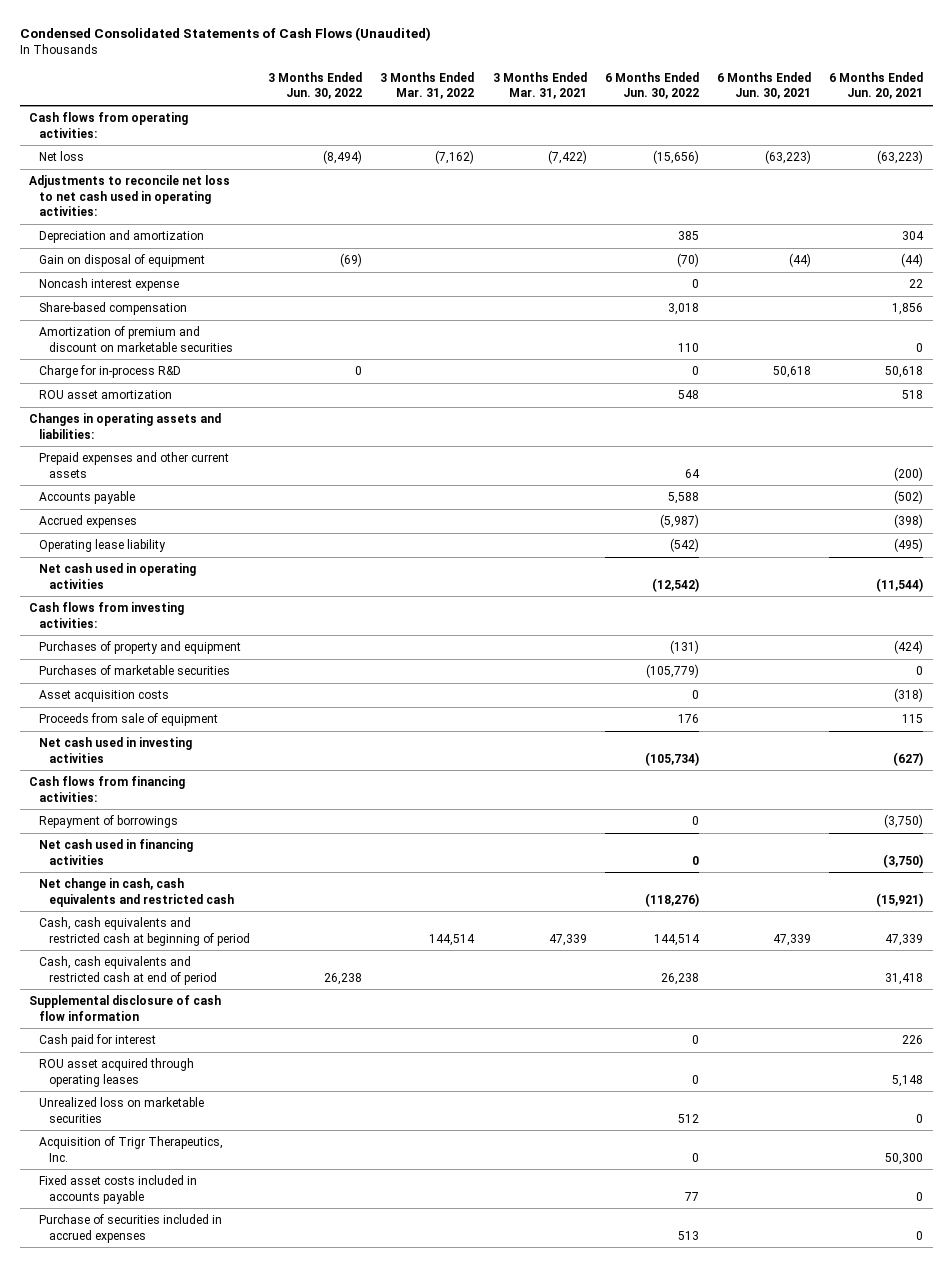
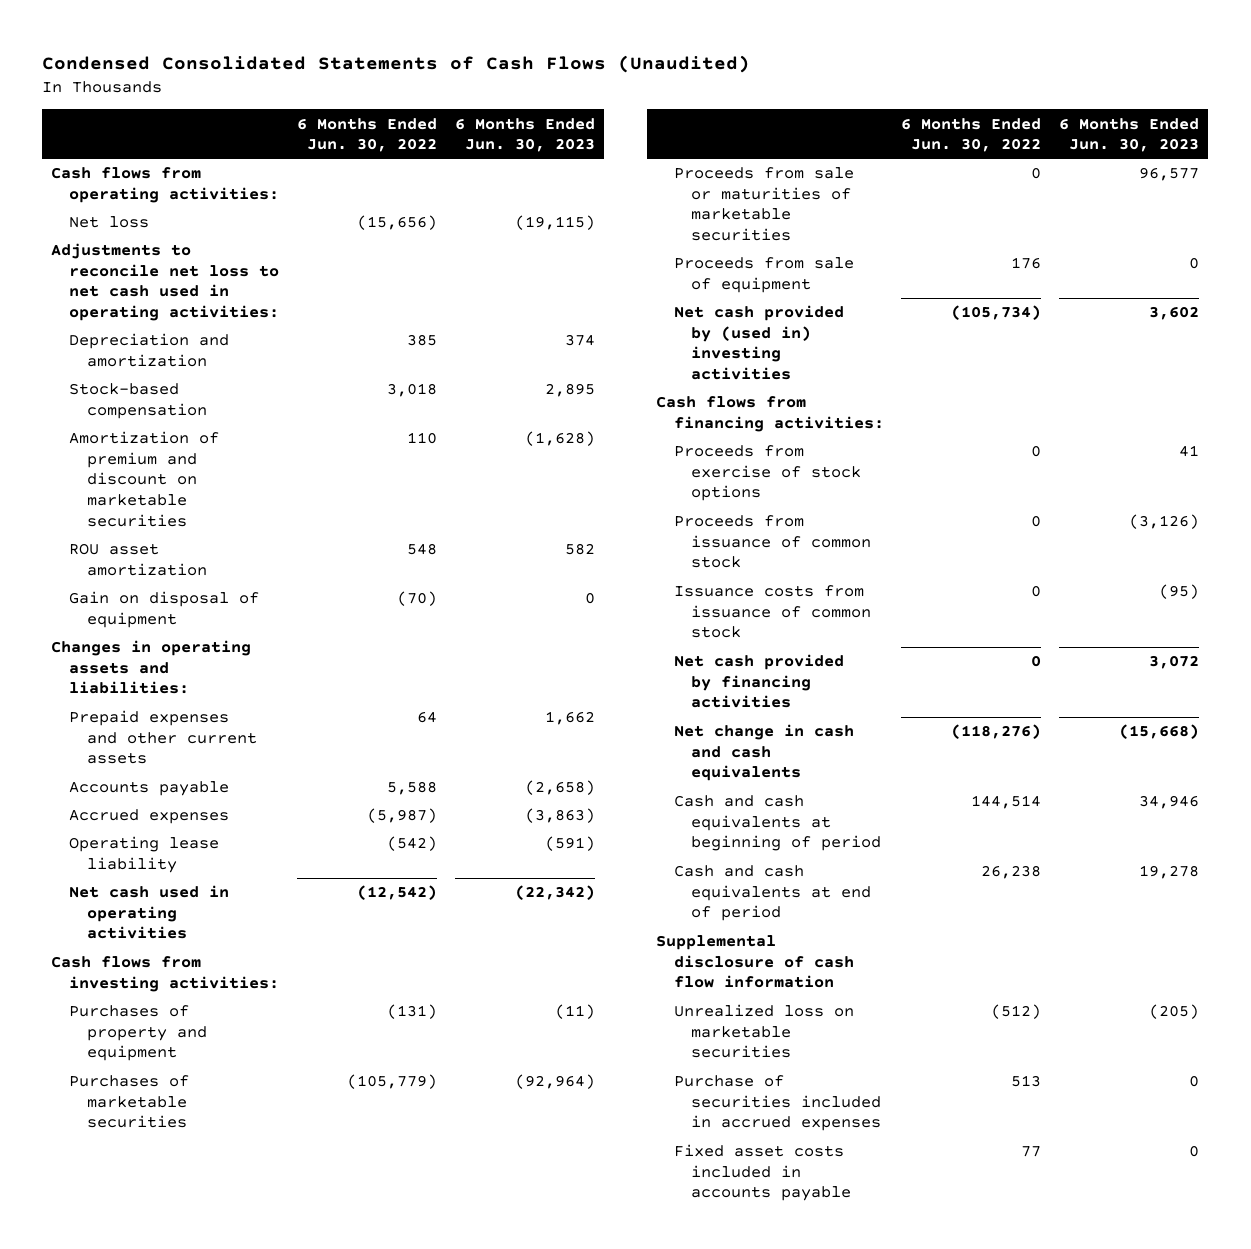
- | 3 Months Ended Jun. 30, 2022 | 3 Months Ended Mar. 31, 2022 | 3 Months Ended Mar. 31, 2021 | 6 Months Ended Jun. 30, 2022 | 6 Months Ended Jun. 30, 2021 | 6 Months Ended Jun. 20, 2021
+ | 6 Months Ended Jun. 30, 2022 | 6 Months Ended Jun. 30, 2023
- Noncash interest expense | | | | 0 | | 22
- Share-based compensation | | | | 3,018 | | 1,856
+ Stock-based compensation | 3,018 | 2,895
- Charge for in-process R&D | 0 | | | 0 | 50,618 | 50,618
moved down: Gain on disposal of equipment | (70) | 0
- Asset acquisition costs | | | | 0 | | (318)
+ Proceeds from sale or maturities of marketable securities | 0 | 96,577
- Net cash used in investing activities | | | | (105,734) | | (627)
+ Net cash provided by (used in) investing activities | (105,734) | 3,602
- Repayment of borrowings | | | | 0 | | (3,750)
- Net cash used in financing activities | | | | 0 | | (3,750)
- Net change in cash, cash equivalents and restricted cash | | | | (118,276) | | (15,921)
- Cash, cash equivalents and restricted cash at beginning of period | | 144,514 | 47,339 | 144,514 | 47,339 | 47,339
- Cash, cash equivalents and restricted cash at end of period | 26,238 | | | 26,238 | | 31,418
+ Proceeds from exercise of stock options | 0 | 41
+ Proceeds from issuance of common stock | 0 | (3,126)
+ Issuance costs from issuance of common stock | 0 | (95)
+ Net cash provided by financing activities | 0 | 3,072
+ Net change in cash and cash equivalents | (118,276) | (15,668)
+ Cash and cash equivalents at beginning of period | 144,514 | 34,946
+ Cash and cash equivalents at end of period | 26,238 | 19,278
- Cash paid for interest | | | | 0 | | 226
- ROU asset acquired through operating leases | | | | 0 | | 5,148
- Unrealized loss on marketable securities | | | | 512 | | 0
- Acquisition of Trigr Therapeutics, Inc. | | | | 0 | | 50,300
+ Unrealized loss on marketable securities | (512) | (205)
moved down: Fixed asset costs included in accounts payable | 77 | 0

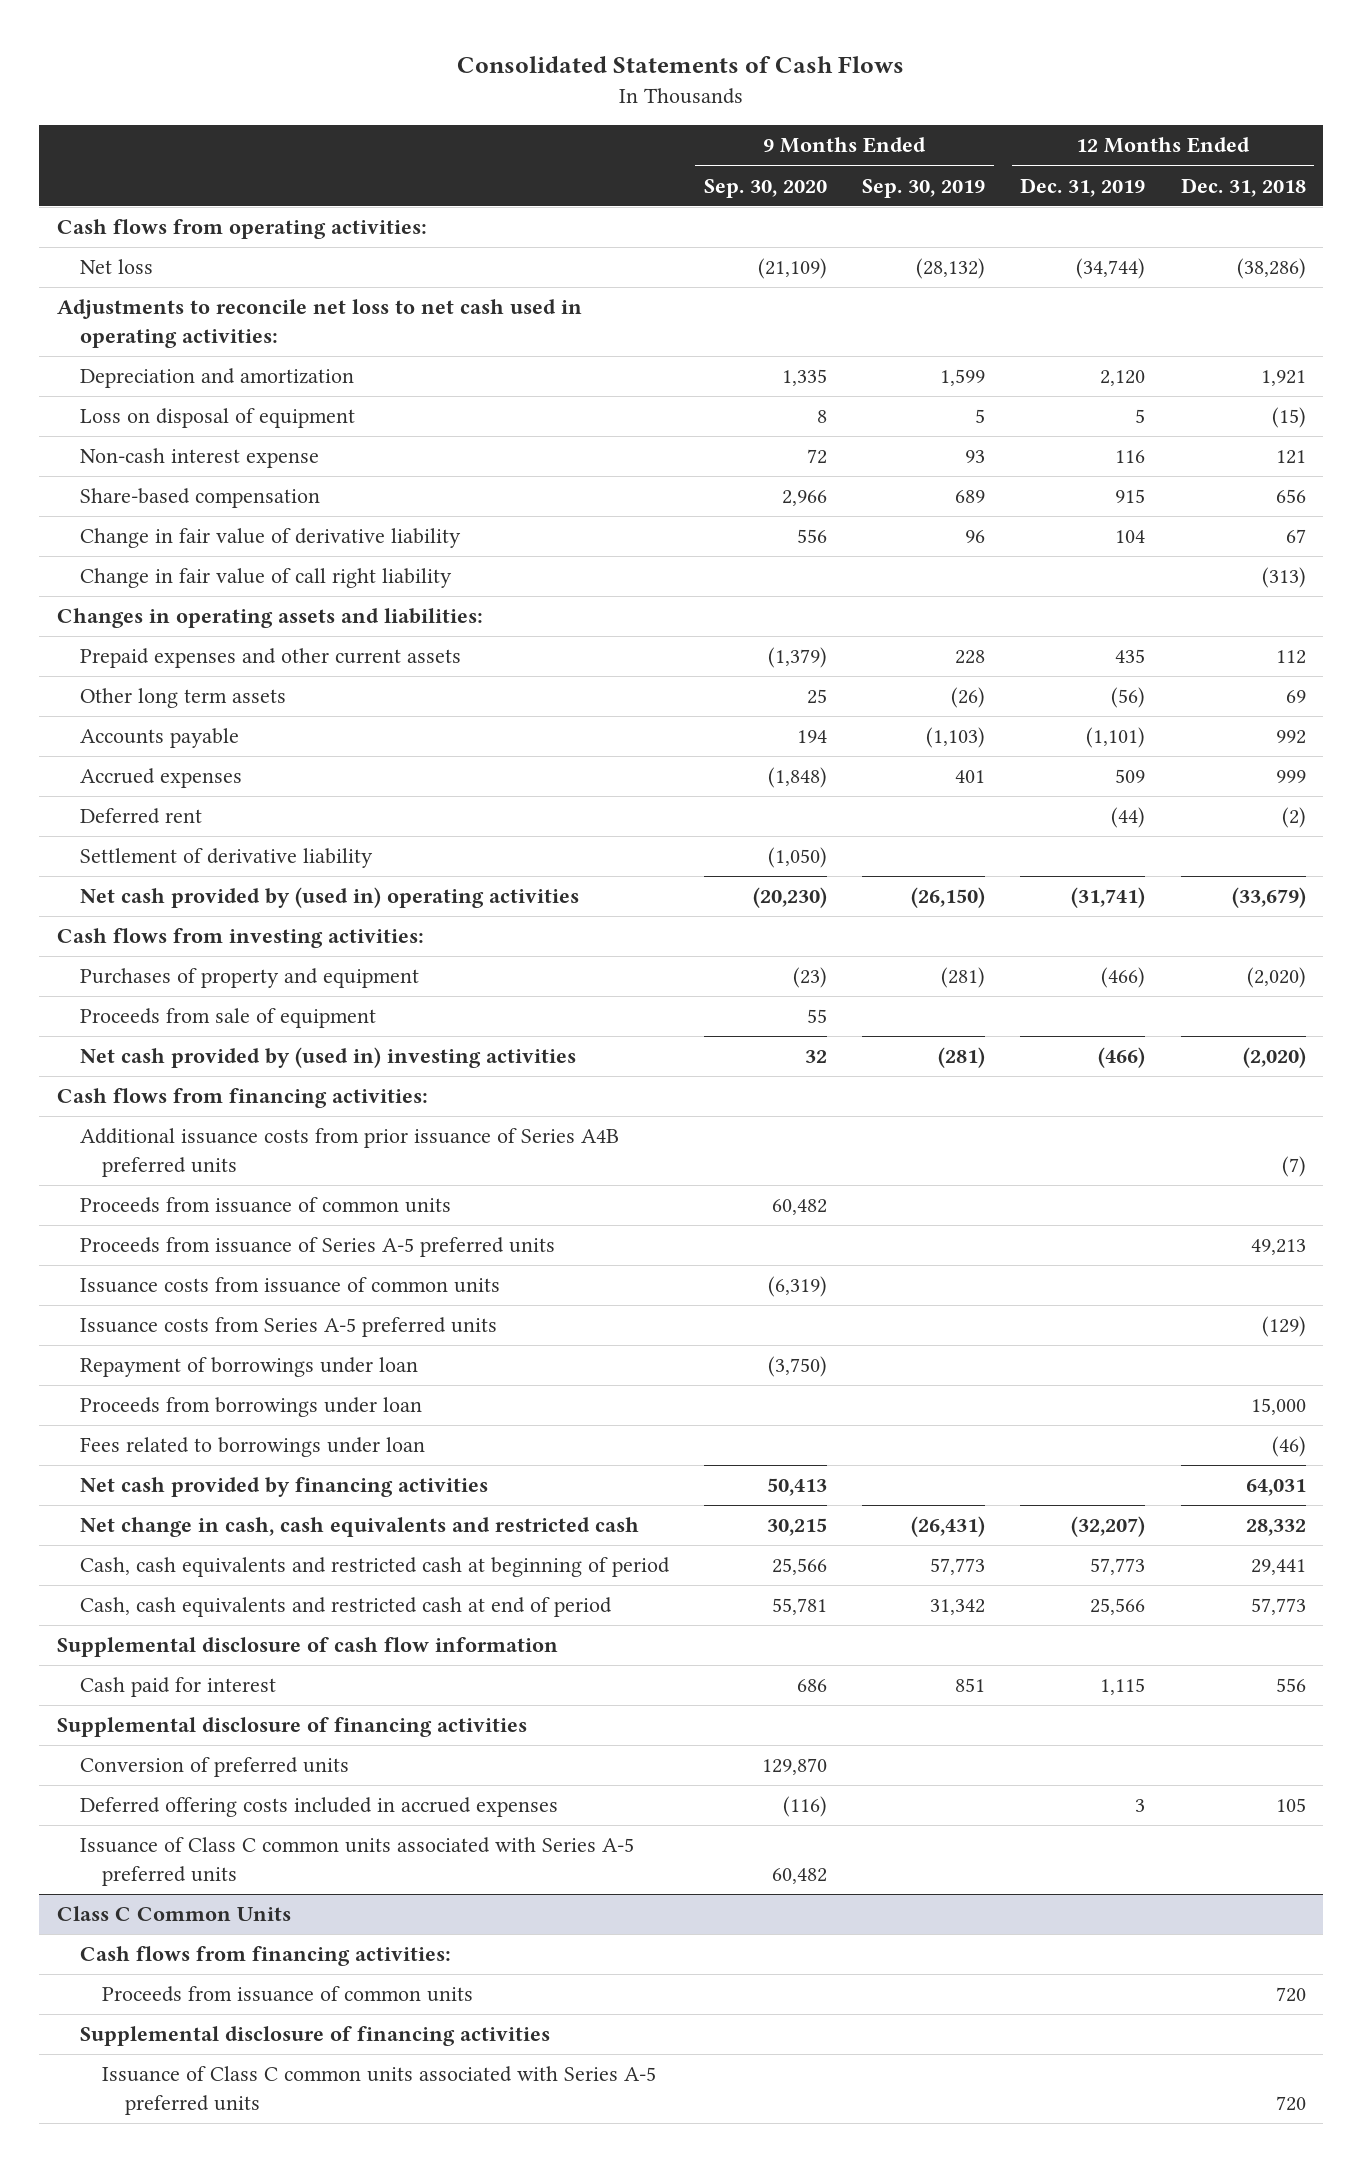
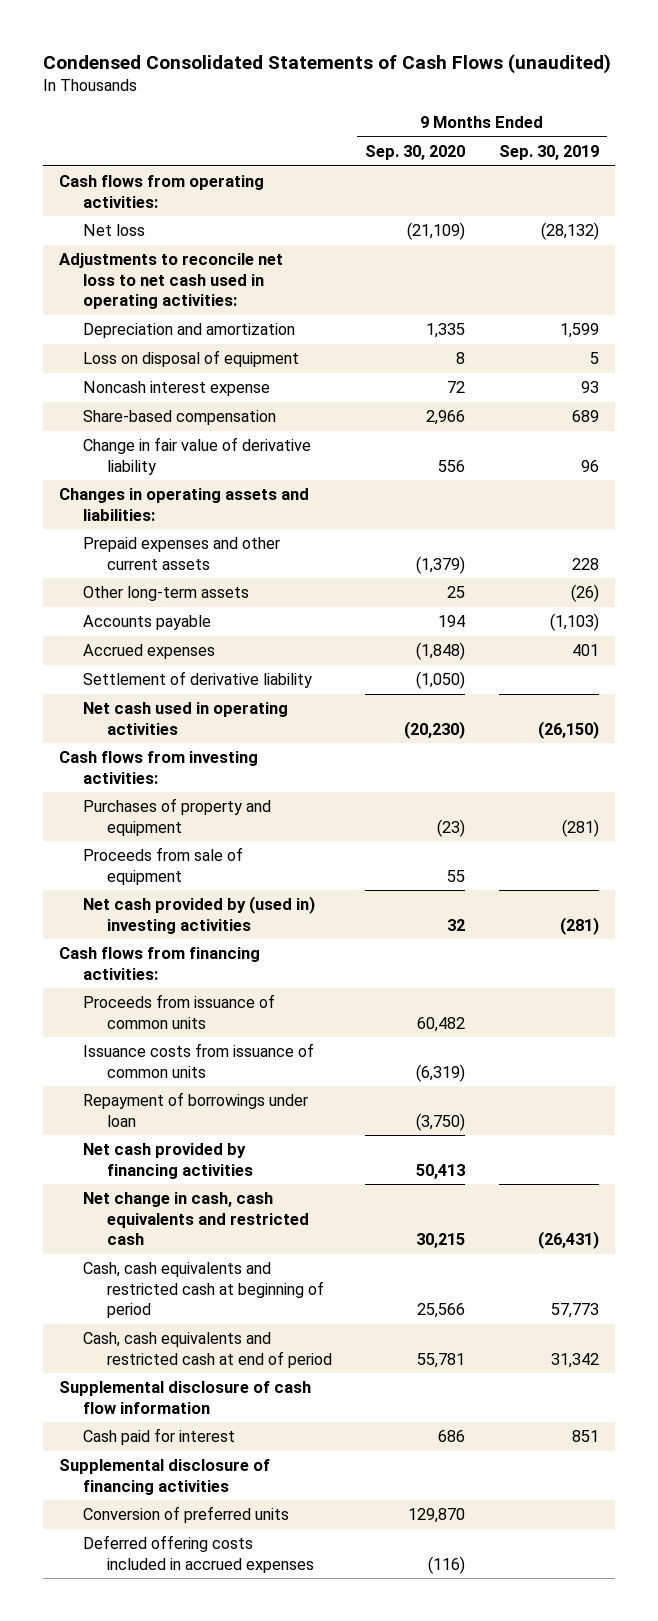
- Consolidated Statements of Cash Flows
+ Condensed Consolidated Statements of Cash Flows (unaudited)
- | 9 Months Ended Sep. 30, 2020 | 9 Months Ended Sep. 30, 2019 | 12 Months Ended Dec. 31, 2019 | 12 Months Ended Dec. 31, 2018
+ | 9 Months Ended Sep. 30, 2020 | 9 Months Ended Sep. 30, 2019
- Non-cash interest expense | 72 | 93 | 116 | 121
+ Noncash interest expense | 72 | 93
- Change in fair value of call right liability | | | | (313)
- Other long term assets | 25 | (26) | (56) | 69
+ Other long-term assets | 25 | (26)
- Deferred rent | | | (44) | (2)
- Net cash provided by (used in) operating activities | (20,230) | (26,150) | (31,741) | (33,679)
+ Net cash used in operating activities | (20,230) | (26,150)
- Additional issuance costs from prior issuance of Series A4B preferred units | | | | (7)
- Proceeds from issuance of Series A-5 preferred units | | | | 49,213
- Issuance costs from Series A-5 preferred units | | | | (129)
- Proceeds from borrowings under loan | | | | 15,000
- Fees related to borrowings under loan | | | | (46)
- Issuance of Class C common units associated with Series A-5 preferred units | 60,482 | | |
- Class C Common Units
- Cash flows from financing activities:
- Proceeds from issuance of common units | | | | 720
- Supplemental disclosure of financing activities
- Issuance of Class C common units associated with Series A-5 preferred units | | | | 720

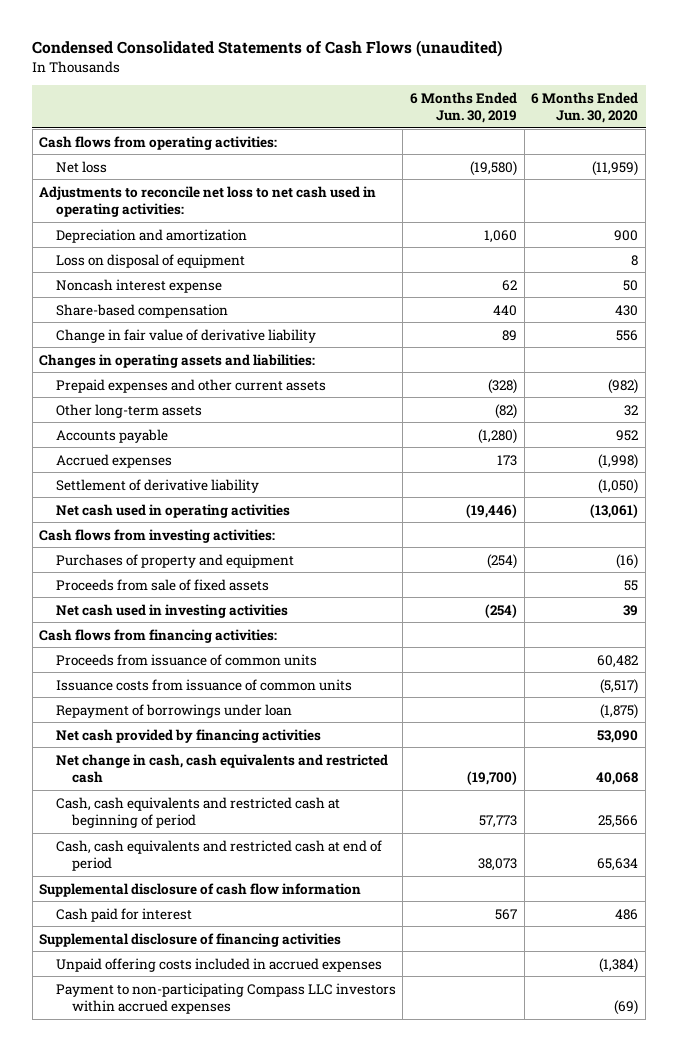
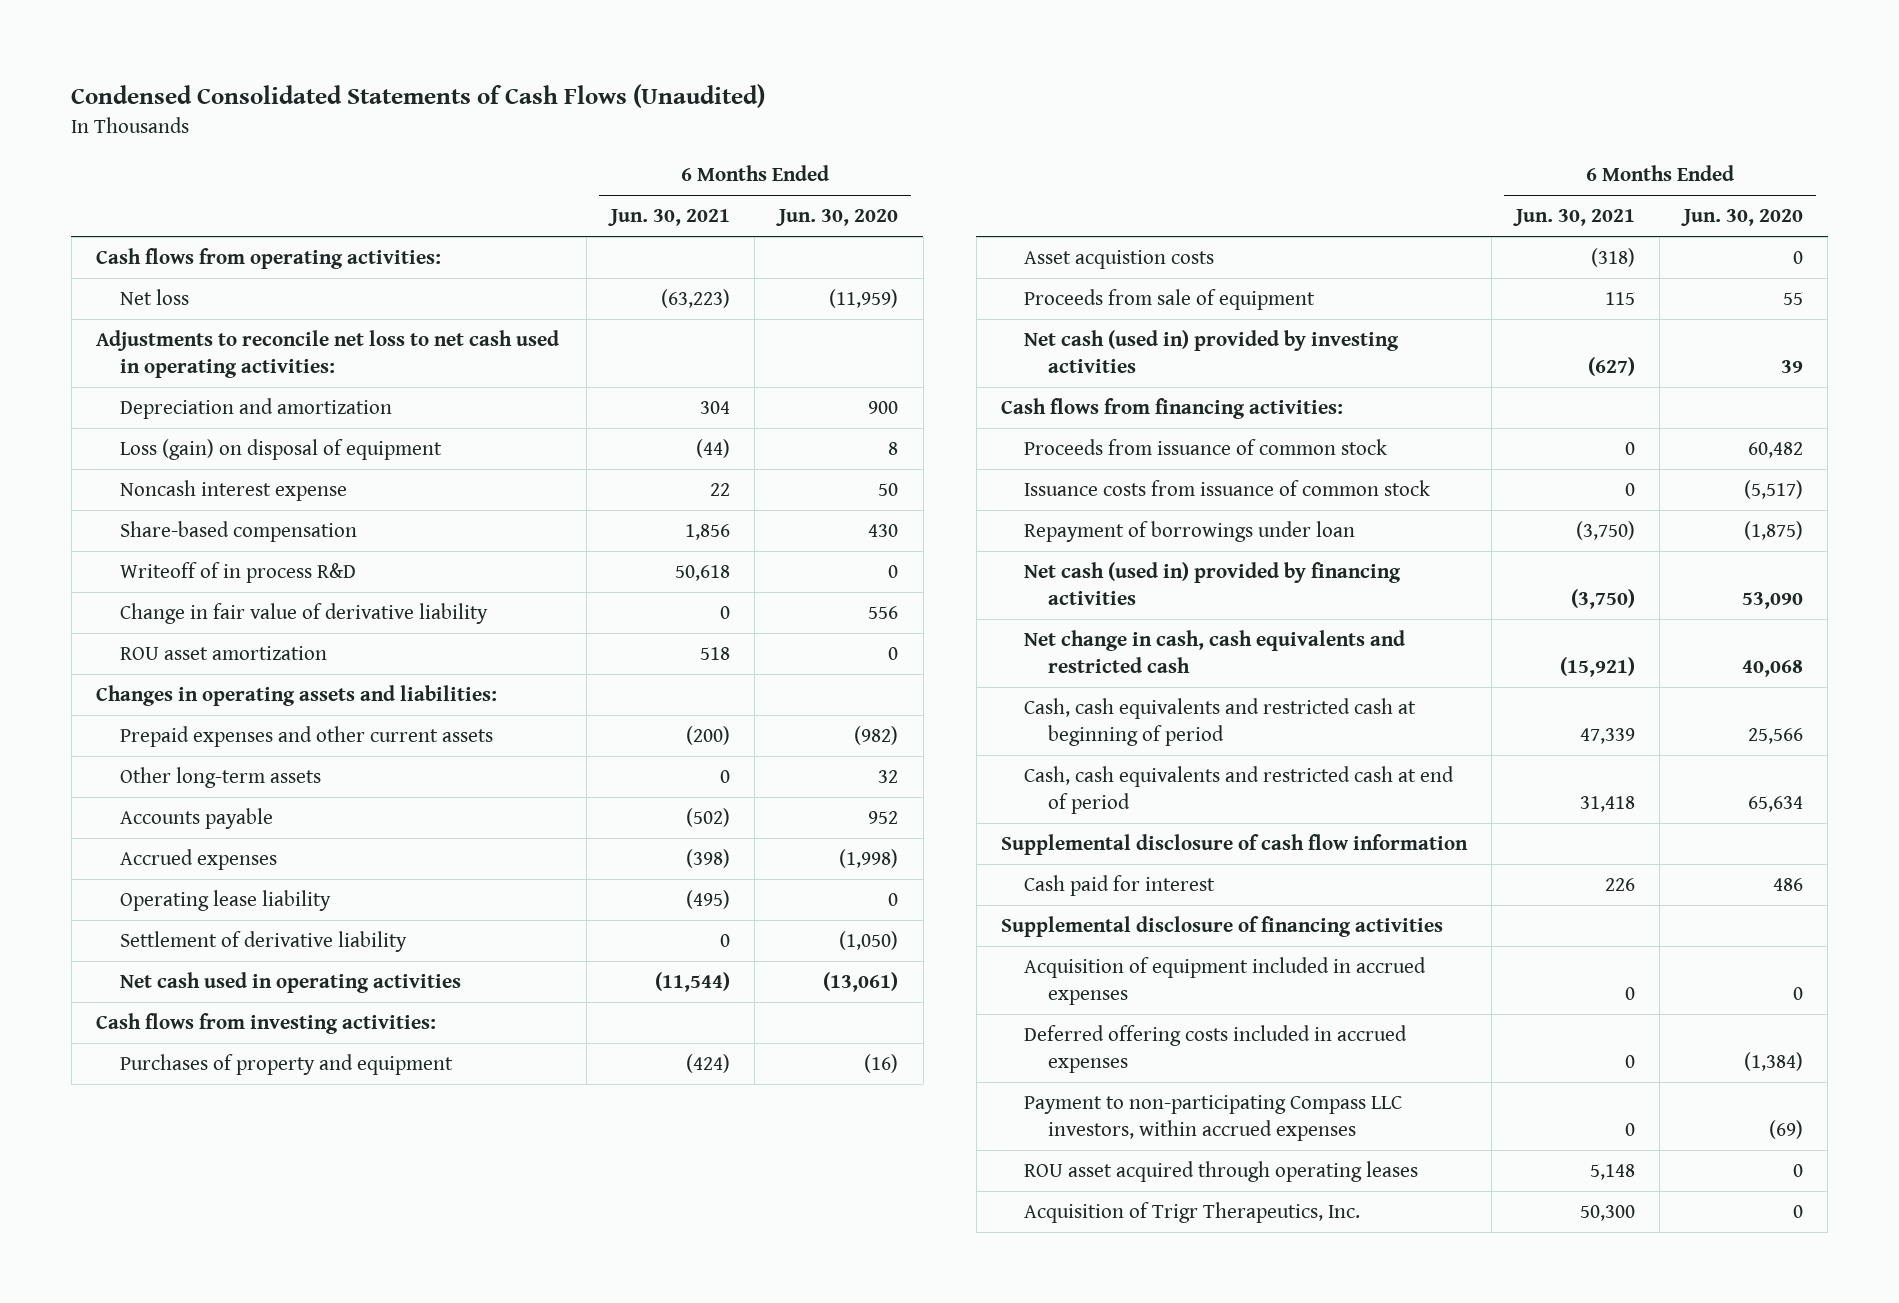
- Condensed Consolidated Statements of Cash Flows (unaudited)
+ Condensed Consolidated Statements of Cash Flows (Unaudited)
- | 6 Months Ended Jun. 30, 2019 | 6 Months Ended Jun. 30, 2020
+ | 6 Months Ended Jun. 30, 2021 | 6 Months Ended Jun. 30, 2020
- Loss on disposal of equipment | | 8
+ Loss (gain) on disposal of equipment | (44) | 8
+ Writeoff of in process R&D | 50,618 | 0
+ ROU asset amortization | 518 | 0
+ Operating lease liability | (495) | 0
- Proceeds from sale of fixed assets | | 55
- Net cash used in investing activities | (254) | 39
+ Asset acquistion costs | (318) | 0
+ Proceeds from sale of equipment | 115 | 55
+ Net cash (used in) provided by investing activities | (627) | 39
- Proceeds from issuance of common units | | 60,482
- Issuance costs from issuance of common units | | (5,517)
+ Proceeds from issuance of common stock | 0 | 60,482
+ Issuance costs from issuance of common stock | 0 | (5,517)
- Net cash provided by financing activities | | 53,090
+ Net cash (used in) provided by financing activities | (3,750) | 53,090
- Unpaid offering costs included in accrued expenses | | (1,384)
- Payment to non-participating Compass LLC investors within accrued expenses | | (69)
+ Acquisition of equipment included in accrued expenses | 0 | 0
+ Deferred offering costs included in accrued expenses | 0 | (1,384)
+ Payment to non-participating Compass LLC investors, within accrued expenses | 0 | (69)
+ ROU asset acquired through operating leases | 5,148 | 0
+ Acquisition of Trigr Therapeutics, Inc. | 50,300 | 0

